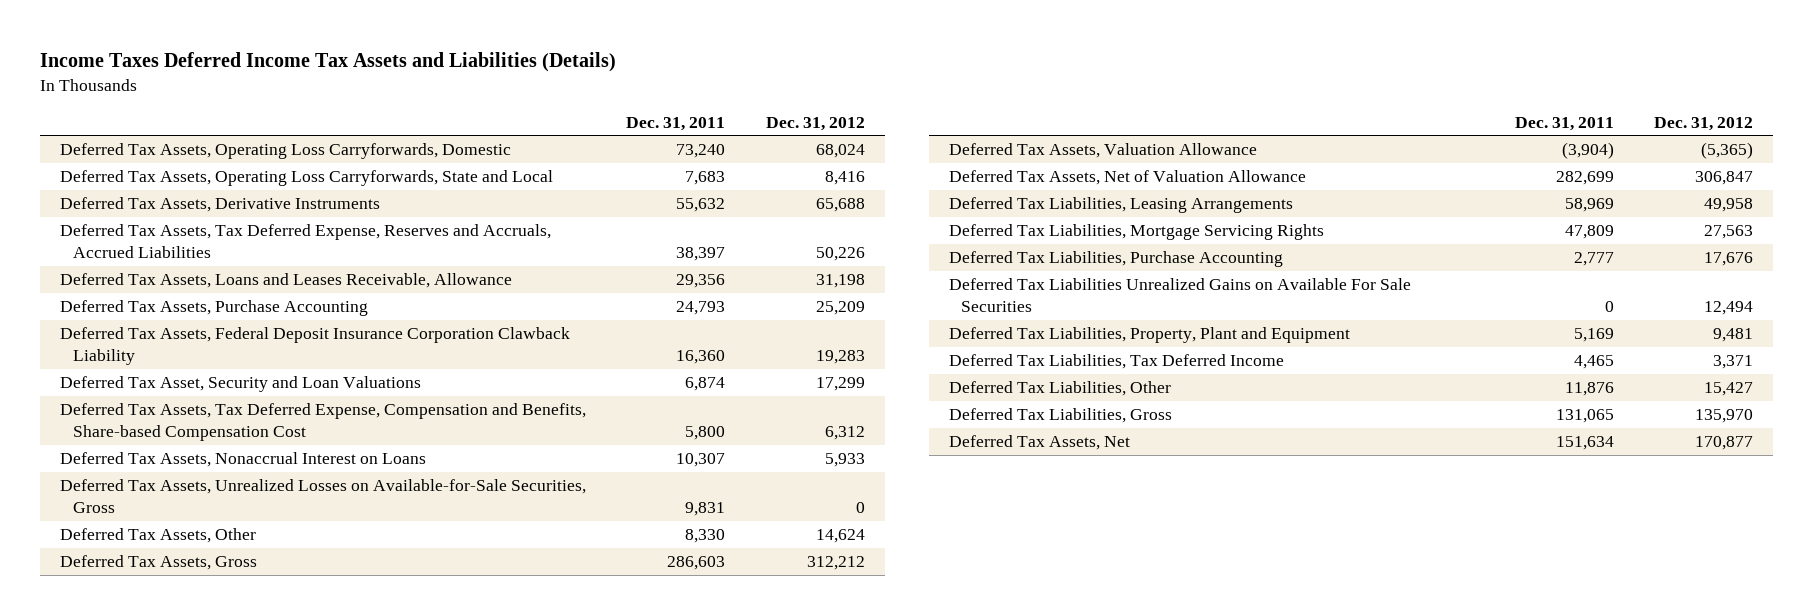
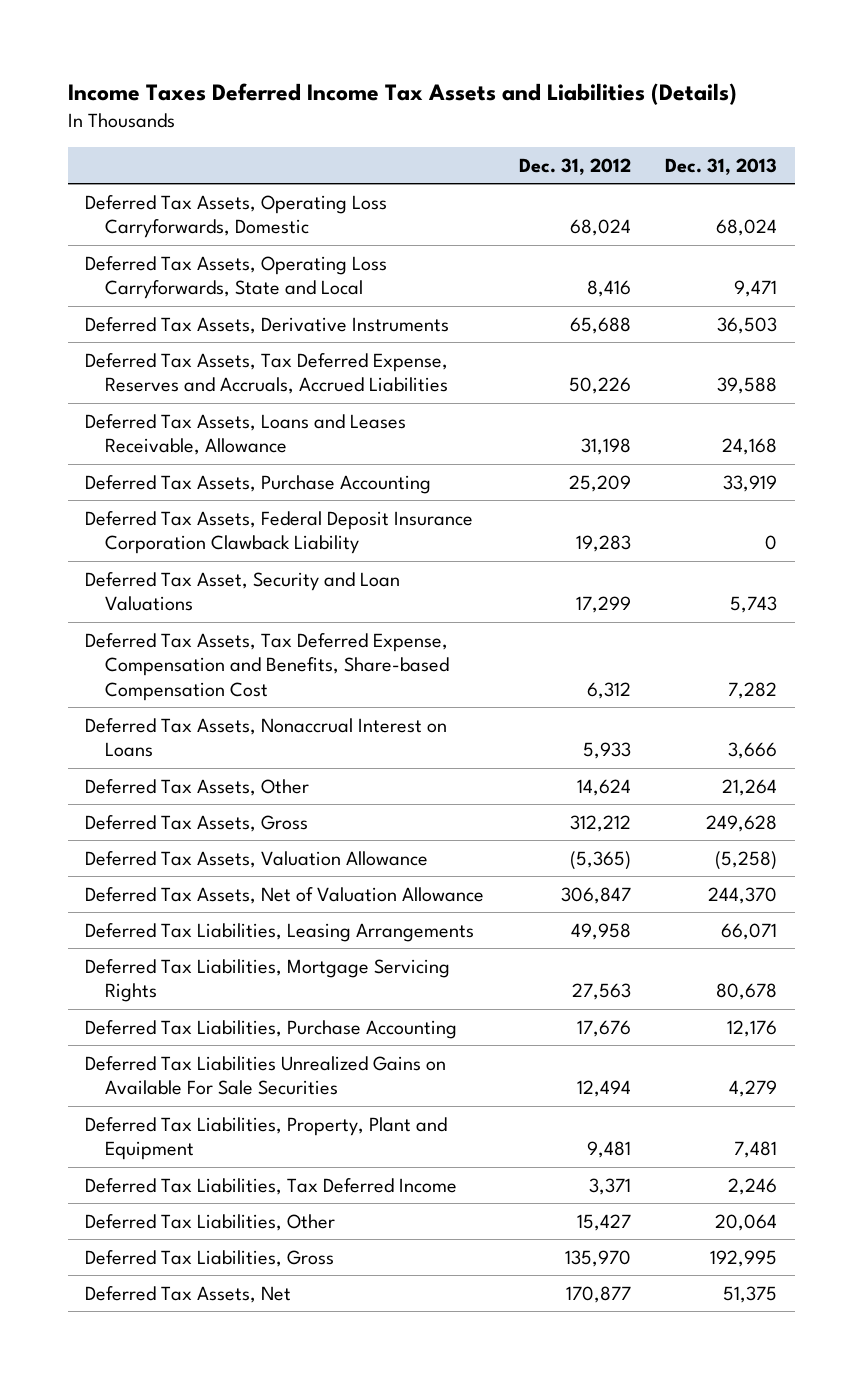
- | Dec. 31, 2011 | Dec. 31, 2012
+ | Dec. 31, 2012 | Dec. 31, 2013
- Deferred Tax Assets, Unrealized Losses on Available-for-Sale Securities, Gross | 9,831 | 0

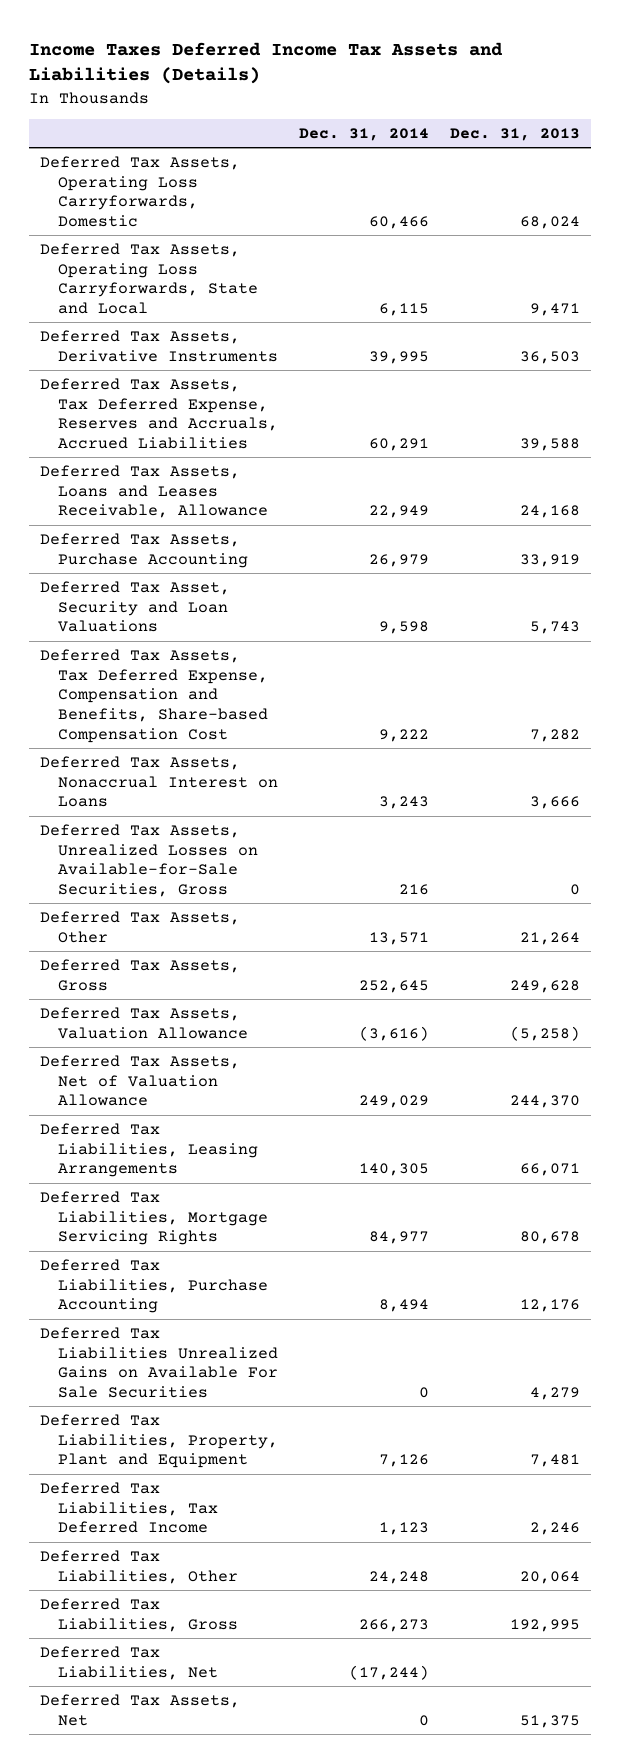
- | Dec. 31, 2012 | Dec. 31, 2013
+ | Dec. 31, 2014 | Dec. 31, 2013
- Deferred Tax Assets, Federal Deposit Insurance Corporation Clawback Liability | 19,283 | 0
+ Deferred Tax Assets, Unrealized Losses on Available-for-Sale Securities, Gross | 216 | 0
+ Deferred Tax Liabilities, Net | (17,244) |

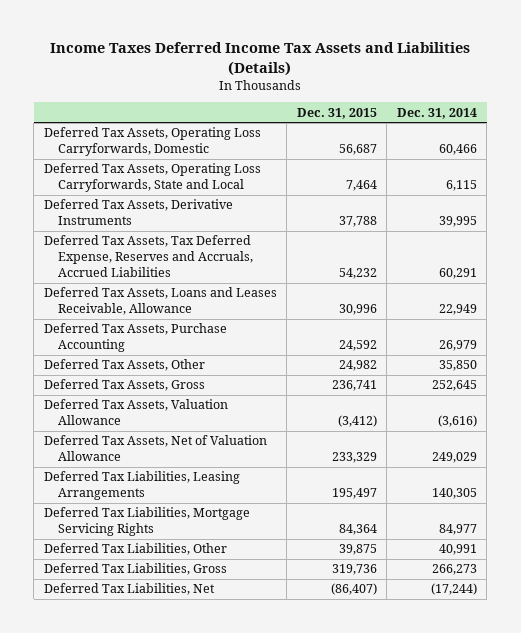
- | Dec. 31, 2014 | Dec. 31, 2013
+ | Dec. 31, 2015 | Dec. 31, 2014
- Deferred Tax Asset, Security and Loan Valuations | 9,598 | 5,743
- Deferred Tax Assets, Tax Deferred Expense, Compensation and Benefits, Share-based Compensation Cost | 9,222 | 7,282
- Deferred Tax Assets, Nonaccrual Interest on Loans | 3,243 | 3,666
- Deferred Tax Assets, Unrealized Losses on Available-for-Sale Securities, Gross | 216 | 0
- Deferred Tax Assets, Other | 13,571 | 21,264
+ Deferred Tax Assets, Other | 24,982 | 35,850
- Deferred Tax Liabilities, Purchase Accounting | 8,494 | 12,176
- Deferred Tax Liabilities Unrealized Gains on Available For Sale Securities | 0 | 4,279
- Deferred Tax Liabilities, Property, Plant and Equipment | 7,126 | 7,481
- Deferred Tax Liabilities, Tax Deferred Income | 1,123 | 2,246
- Deferred Tax Liabilities, Other | 24,248 | 20,064
+ Deferred Tax Liabilities, Other | 39,875 | 40,991
- Deferred Tax Assets, Net | 0 | 51,375

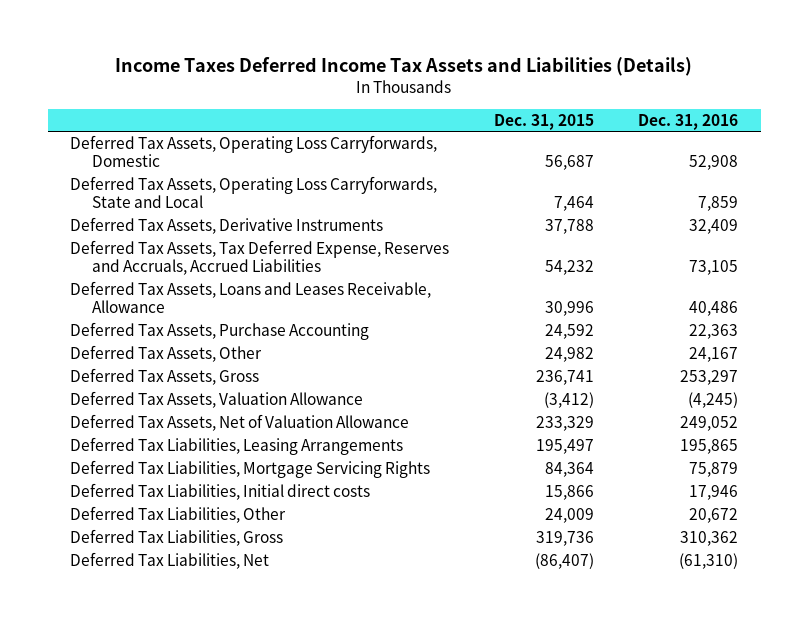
- | Dec. 31, 2015 | Dec. 31, 2014
+ | Dec. 31, 2015 | Dec. 31, 2016
- Deferred Tax Liabilities, Other | 39,875 | 40,991
+ Deferred Tax Liabilities, Initial direct costs | 15,866 | 17,946
+ Deferred Tax Liabilities, Other | 24,009 | 20,672

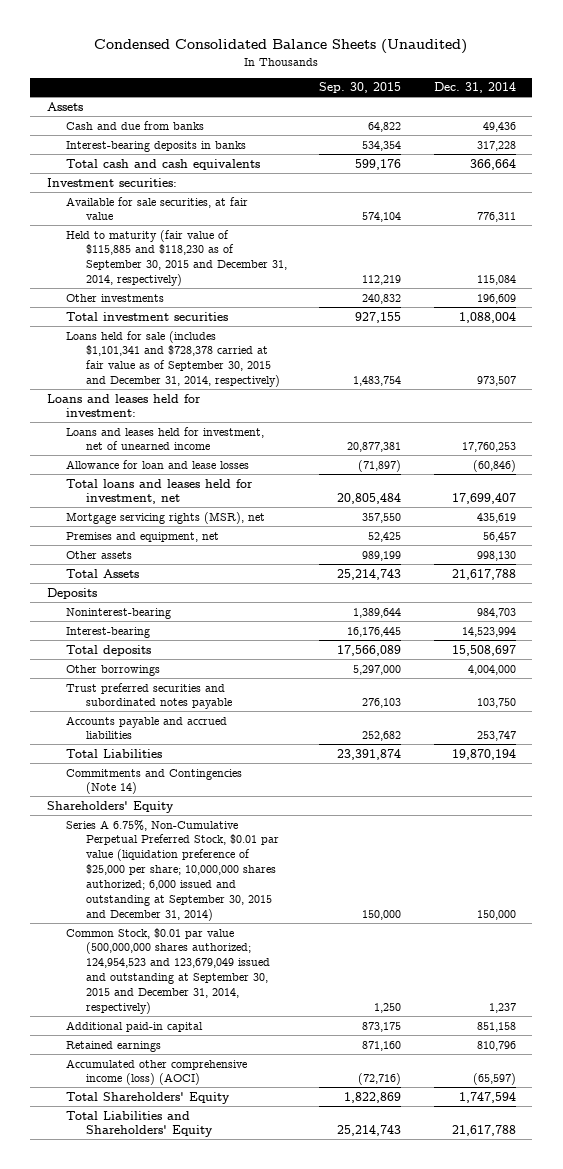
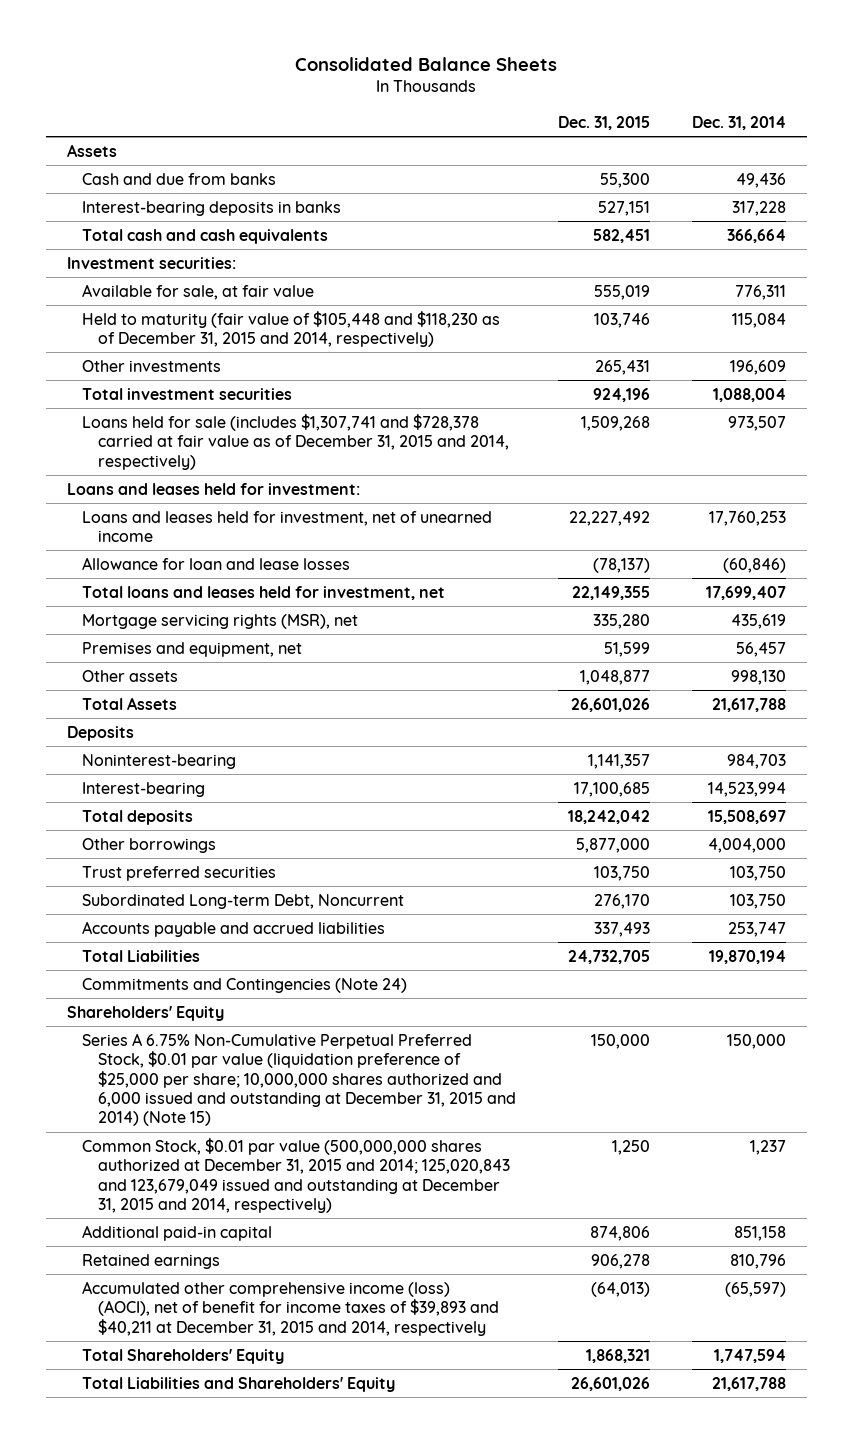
- Condensed Consolidated Balance Sheets (Unaudited)
+ Consolidated Balance Sheets
- | Sep. 30, 2015 | Dec. 31, 2014
+ | Dec. 31, 2015 | Dec. 31, 2014
- Available for sale securities, at fair value | 574,104 | 776,311
- Held to maturity (fair value of $115,885 and $118,230 as of September 30, 2015 and December 31, 2014, respectively) | 112,219 | 115,084
+ Available for sale, at fair value | 555,019 | 776,311
+ Held to maturity (fair value of $105,448 and $118,230 as of December 31, 2015 and 2014, respectively) | 103,746 | 115,084
- Loans held for sale (includes $1,101,341 and $728,378 carried at fair value as of September 30, 2015 and December 31, 2014, respectively) | 1,483,754 | 973,507
+ Loans held for sale (includes $1,307,741 and $728,378 carried at fair value as of December 31, 2015 and 2014, respectively) | 1,509,268 | 973,507
- Trust preferred securities and subordinated notes payable | 276,103 | 103,750
+ Trust preferred securities | 103,750 | 103,750
+ Subordinated Long-term Debt, Noncurrent | 276,170 | 103,750
- Commitments and Contingencies (Note 14)
+ Commitments and Contingencies (Note 24)
- Series A 6.75%, Non-Cumulative Perpetual Preferred Stock, $0.01 par value (liquidation preference of $25,000 per share; 10,000,000 shares authorized; 6,000 issued and outstanding at September 30, 2015 and December 31, 2014) | 150,000 | 150,000
- Common Stock, $0.01 par value (500,000,000 shares authorized; 124,954,523 and 123,679,049 issued and outstanding at September 30, 2015 and December 31, 2014, respectively) | 1,250 | 1,237
+ Series A 6.75% Non-Cumulative Perpetual Preferred Stock, $0.01 par value (liquidation preference of $25,000 per share; 10,000,000 shares authorized and 6,000 issued and outstanding at December 31, 2015 and 2014) (Note 15) | 150,000 | 150,000
+ Common Stock, $0.01 par value (500,000,000 shares authorized at December 31, 2015 and 2014; 125,020,843 and 123,679,049 issued and outstanding at December 31, 2015 and 2014, respectively) | 1,250 | 1,237
- Accumulated other comprehensive income (loss) (AOCI) | (72,716) | (65,597)
+ Accumulated other comprehensive income (loss) (AOCI), net of benefit for income taxes of $39,893 and $40,211 at December 31, 2015 and 2014, respectively | (64,013) | (65,597)

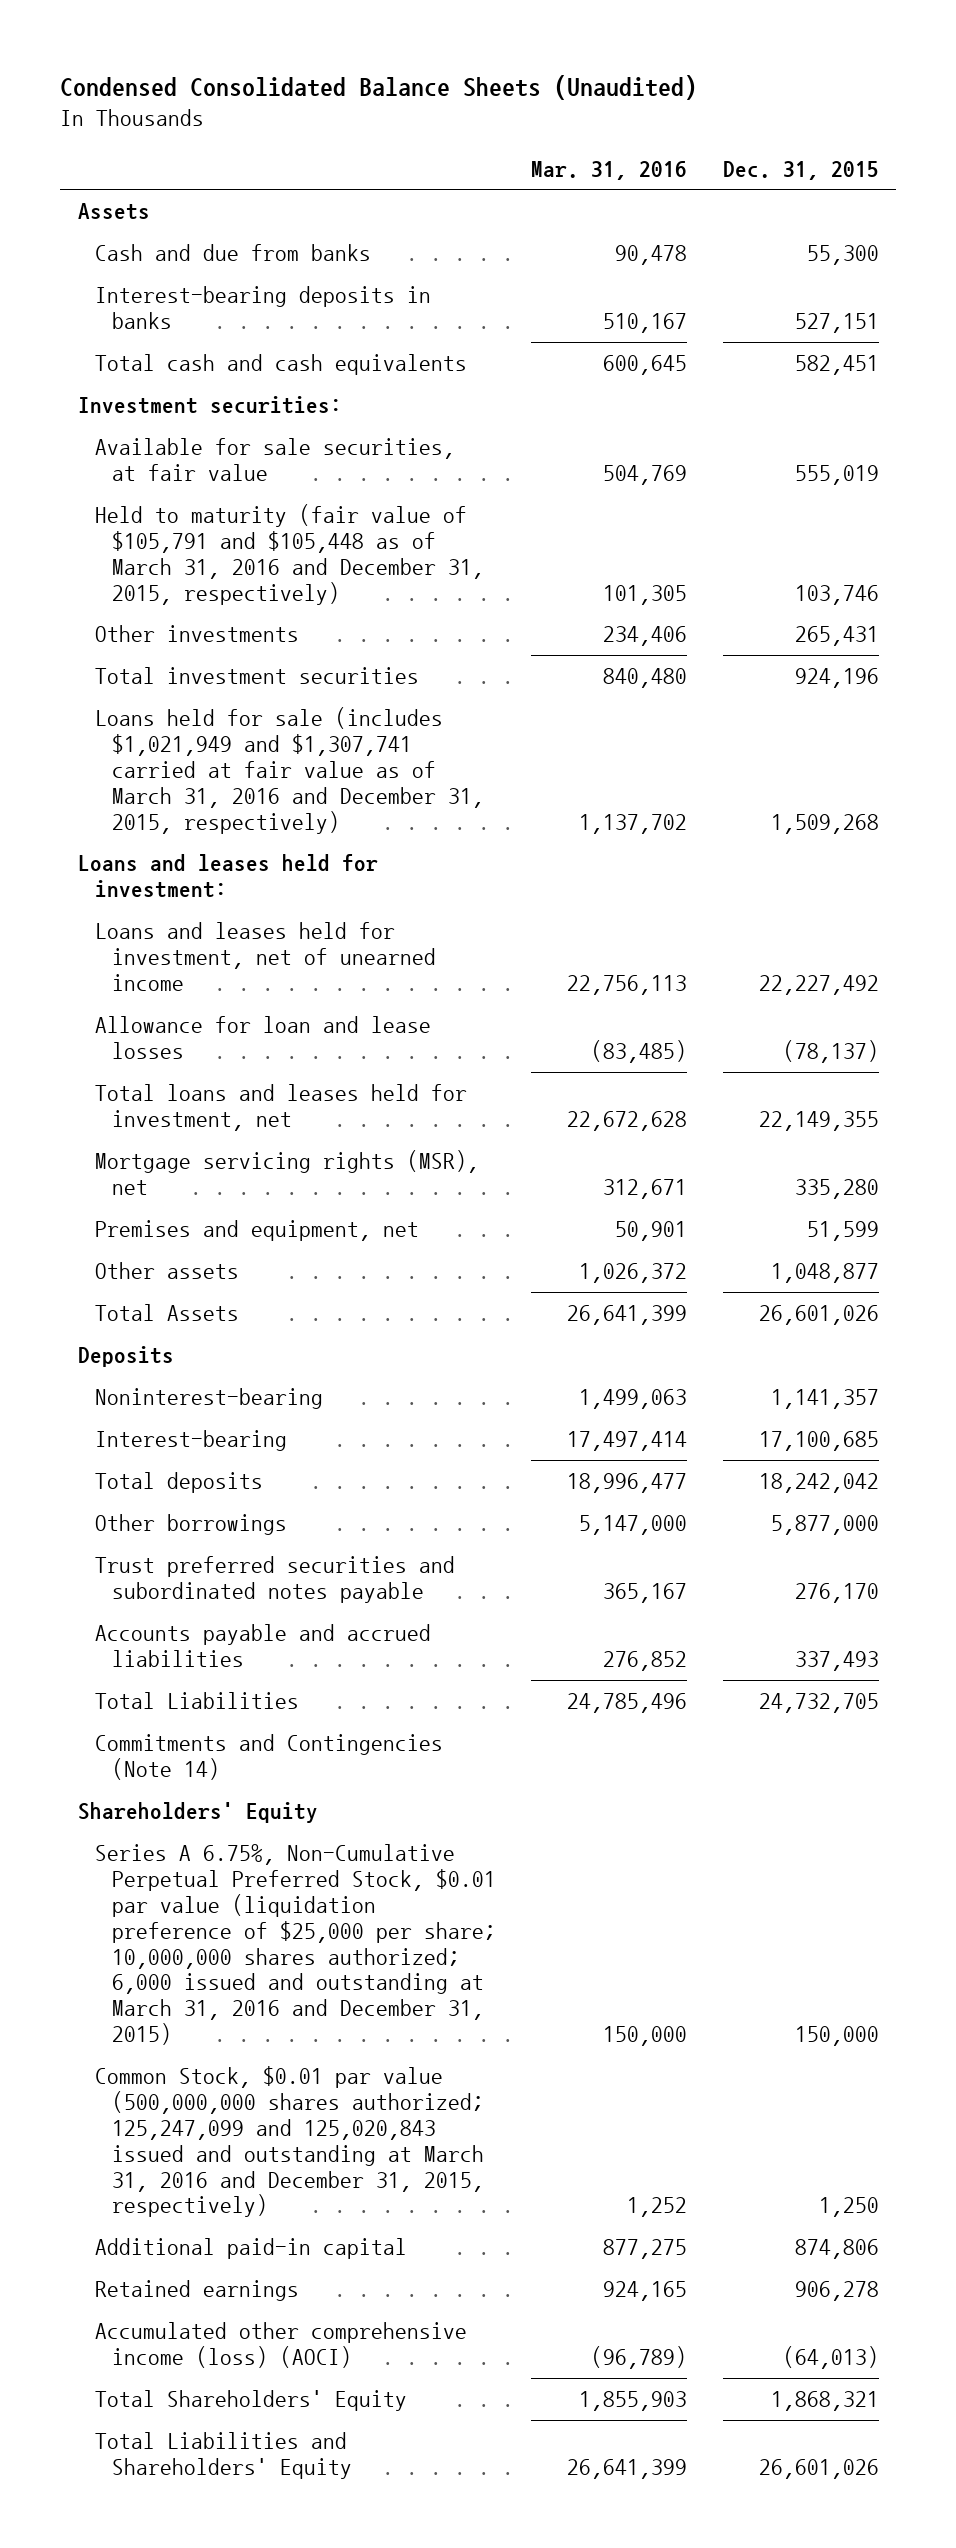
- Consolidated Balance Sheets
+ Condensed Consolidated Balance Sheets (Unaudited)
- | Dec. 31, 2015 | Dec. 31, 2014
+ | Mar. 31, 2016 | Dec. 31, 2015
- Available for sale, at fair value | 555,019 | 776,311
- Held to maturity (fair value of $105,448 and $118,230 as of December 31, 2015 and 2014, respectively) | 103,746 | 115,084
+ Available for sale securities, at fair value | 504,769 | 555,019
+ Held to maturity (fair value of $105,791 and $105,448 as of March 31, 2016 and December 31, 2015, respectively) | 101,305 | 103,746
- Loans held for sale (includes $1,307,741 and $728,378 carried at fair value as of December 31, 2015 and 2014, respectively) | 1,509,268 | 973,507
+ Loans held for sale (includes $1,021,949 and $1,307,741 carried at fair value as of March 31, 2016 and December 31, 2015, respectively) | 1,137,702 | 1,509,268
- Trust preferred securities | 103,750 | 103,750
- Subordinated Long-term Debt, Noncurrent | 276,170 | 103,750
+ Trust preferred securities and subordinated notes payable | 365,167 | 276,170
- Commitments and Contingencies (Note 24)
+ Commitments and Contingencies (Note 14)
- Series A 6.75% Non-Cumulative Perpetual Preferred Stock, $0.01 par value (liquidation preference of $25,000 per share; 10,000,000 shares authorized and 6,000 issued and outstanding at December 31, 2015 and 2014) (Note 15) | 150,000 | 150,000
- Common Stock, $0.01 par value (500,000,000 shares authorized at December 31, 2015 and 2014; 125,020,843 and 123,679,049 issued and outstanding at December 31, 2015 and 2014, respectively) | 1,250 | 1,237
+ Series A 6.75%, Non-Cumulative Perpetual Preferred Stock, $0.01 par value (liquidation preference of $25,000 per share; 10,000,000 shares authorized; 6,000 issued and outstanding at March 31, 2016 and December 31, 2015) | 150,000 | 150,000
+ Common Stock, $0.01 par value (500,000,000 shares authorized; 125,247,099 and 125,020,843 issued and outstanding at March 31, 2016 and December 31, 2015, respectively) | 1,252 | 1,250
- Accumulated other comprehensive income (loss) (AOCI), net of benefit for income taxes of $39,893 and $40,211 at December 31, 2015 and 2014, respectively | (64,013) | (65,597)
+ Accumulated other comprehensive income (loss) (AOCI) | (96,789) | (64,013)

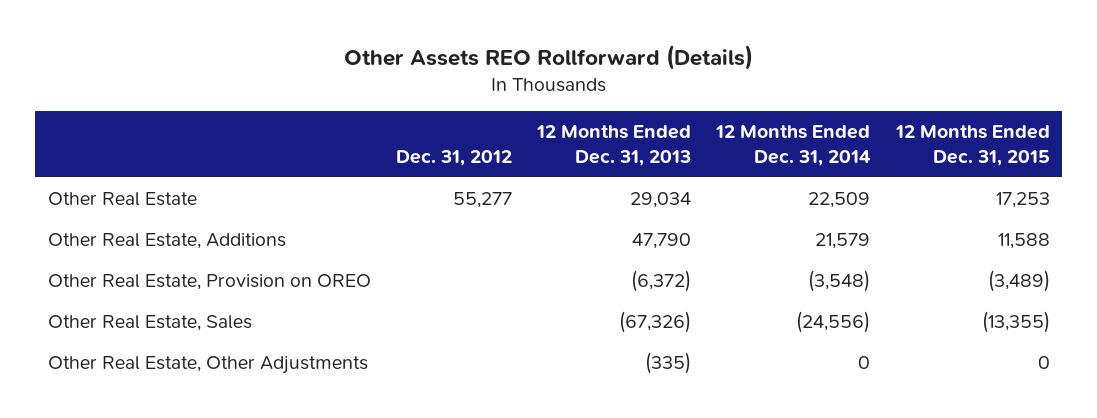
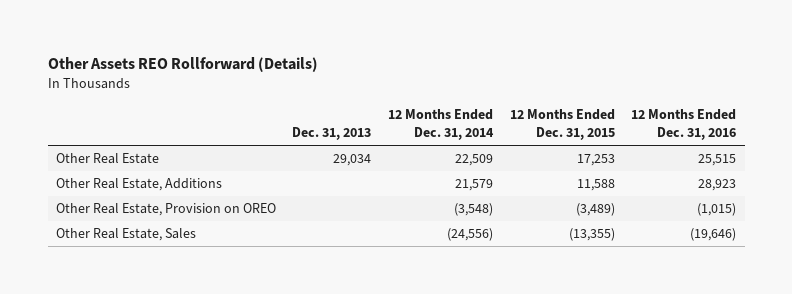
- | Dec. 31, 2012 | 12 Months Ended Dec. 31, 2013 | 12 Months Ended Dec. 31, 2014 | 12 Months Ended Dec. 31, 2015
+ | Dec. 31, 2013 | 12 Months Ended Dec. 31, 2014 | 12 Months Ended Dec. 31, 2015 | 12 Months Ended Dec. 31, 2016
- Other Real Estate, Other Adjustments | | (335) | 0 | 0

